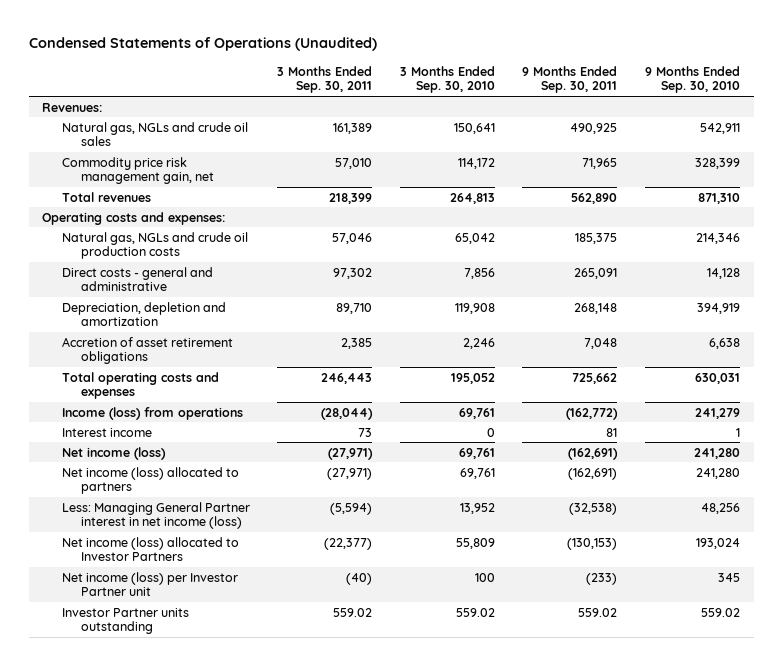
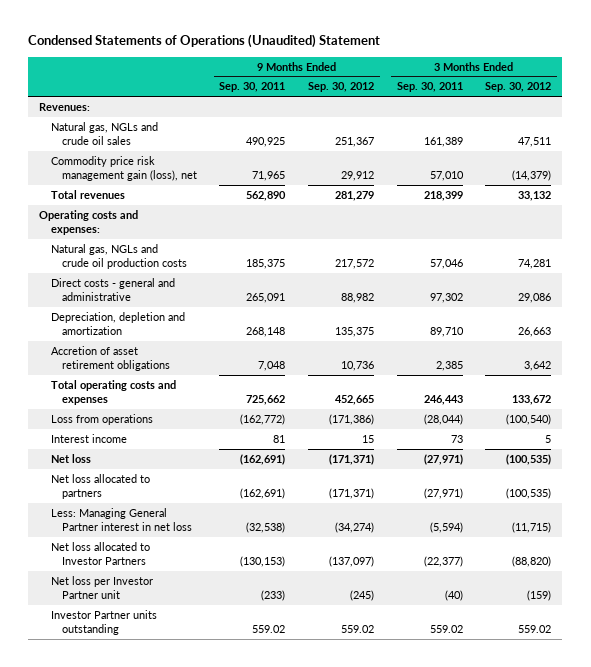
- Condensed Statements of Operations (Unaudited)
+ Condensed Statements of Operations (Unaudited) Statement
- | 3 Months Ended Sep. 30, 2011 | 3 Months Ended Sep. 30, 2010 | 9 Months Ended Sep. 30, 2011 | 9 Months Ended Sep. 30, 2010
+ | 9 Months Ended Sep. 30, 2011 | 9 Months Ended Sep. 30, 2012 | 3 Months Ended Sep. 30, 2011 | 3 Months Ended Sep. 30, 2012
- Commodity price risk management gain, net | 57,010 | 114,172 | 71,965 | 328,399
+ Commodity price risk management gain (loss), net | 71,965 | 29,912 | 57,010 | (14,379)
- Income (loss) from operations | (28,044) | 69,761 | (162,772) | 241,279
+ Loss from operations | (162,772) | (171,386) | (28,044) | (100,540)
- Net income (loss) | (27,971) | 69,761 | (162,691) | 241,280
- Net income (loss) allocated to partners | (27,971) | 69,761 | (162,691) | 241,280
- Less: Managing General Partner interest in net income (loss) | (5,594) | 13,952 | (32,538) | 48,256
- Net income (loss) allocated to Investor Partners | (22,377) | 55,809 | (130,153) | 193,024
- Net income (loss) per Investor Partner unit | (40) | 100 | (233) | 345
+ Net loss | (162,691) | (171,371) | (27,971) | (100,535)
+ Net loss allocated to partners | (162,691) | (171,371) | (27,971) | (100,535)
+ Less: Managing General Partner interest in net loss | (32,538) | (34,274) | (5,594) | (11,715)
+ Net loss allocated to Investor Partners | (130,153) | (137,097) | (22,377) | (88,820)
+ Net loss per Investor Partner unit | (233) | (245) | (40) | (159)

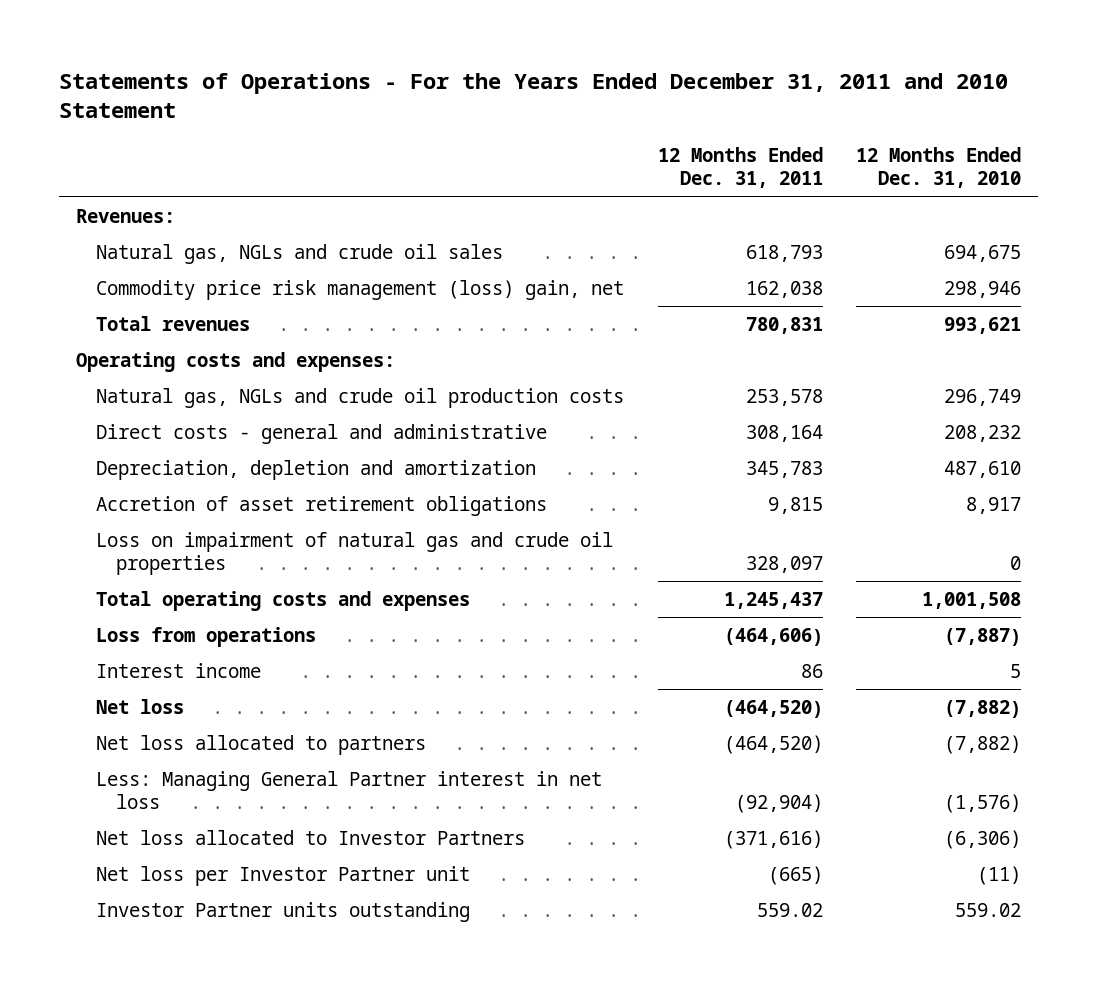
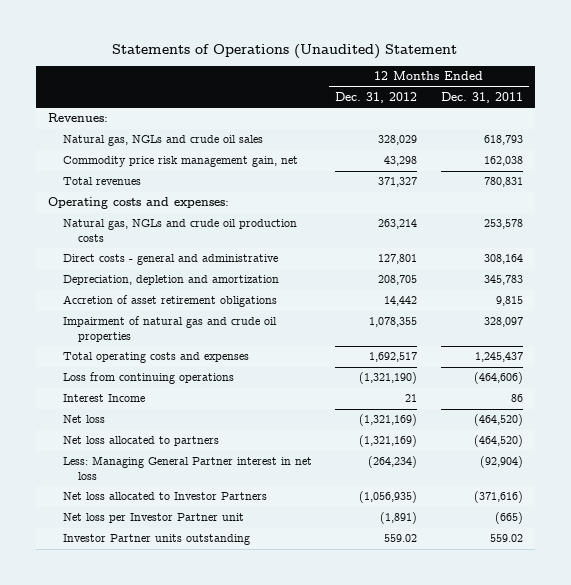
- Statements of Operations - For the Years Ended December 31, 2011 and 2010 Statement
+ Statements of Operations (Unaudited) Statement
- | 12 Months Ended Dec. 31, 2011 | 12 Months Ended Dec. 31, 2010
+ | 12 Months Ended Dec. 31, 2012 | 12 Months Ended Dec. 31, 2011
- Commodity price risk management (loss) gain, net | 162,038 | 298,946
+ Commodity price risk management gain, net | 43,298 | 162,038
- Loss on impairment of natural gas and crude oil properties | 328,097 | 0
+ Impairment of natural gas and crude oil properties | 1,078,355 | 328,097
- Loss from operations | (464,606) | (7,887)
- Interest income | 86 | 5
+ Loss from continuing operations | (1,321,190) | (464,606)
+ Interest Income | 21 | 86

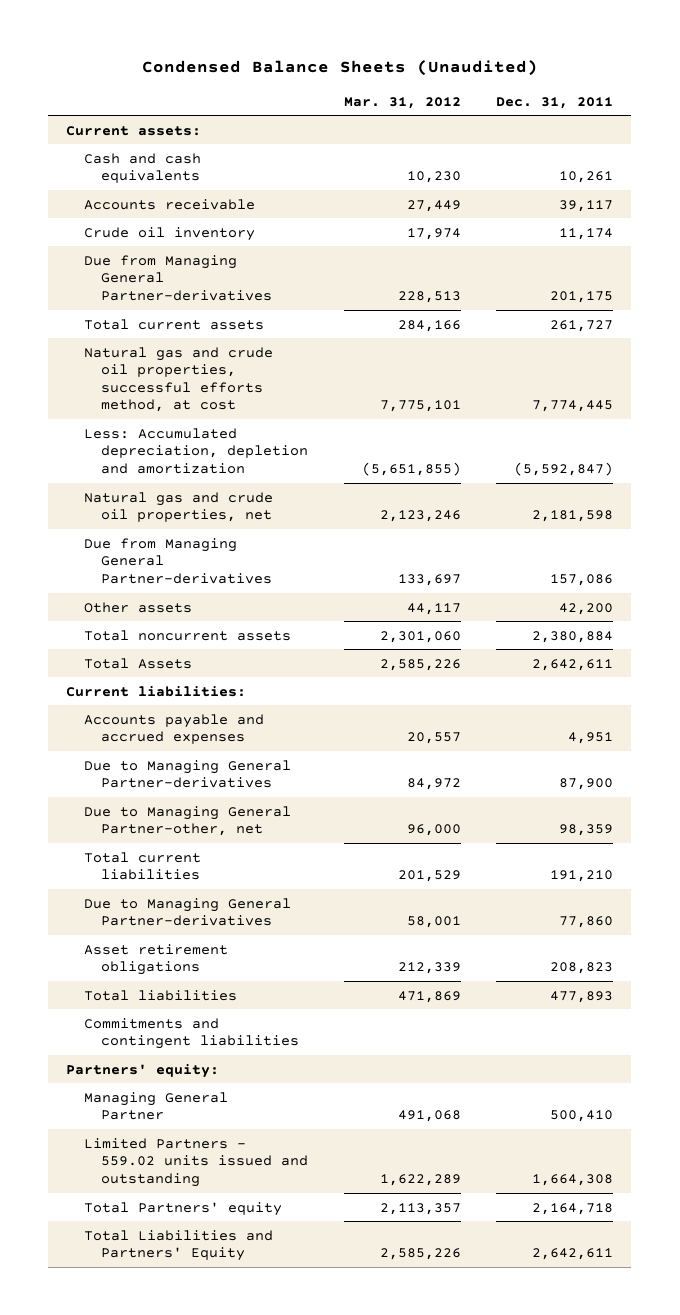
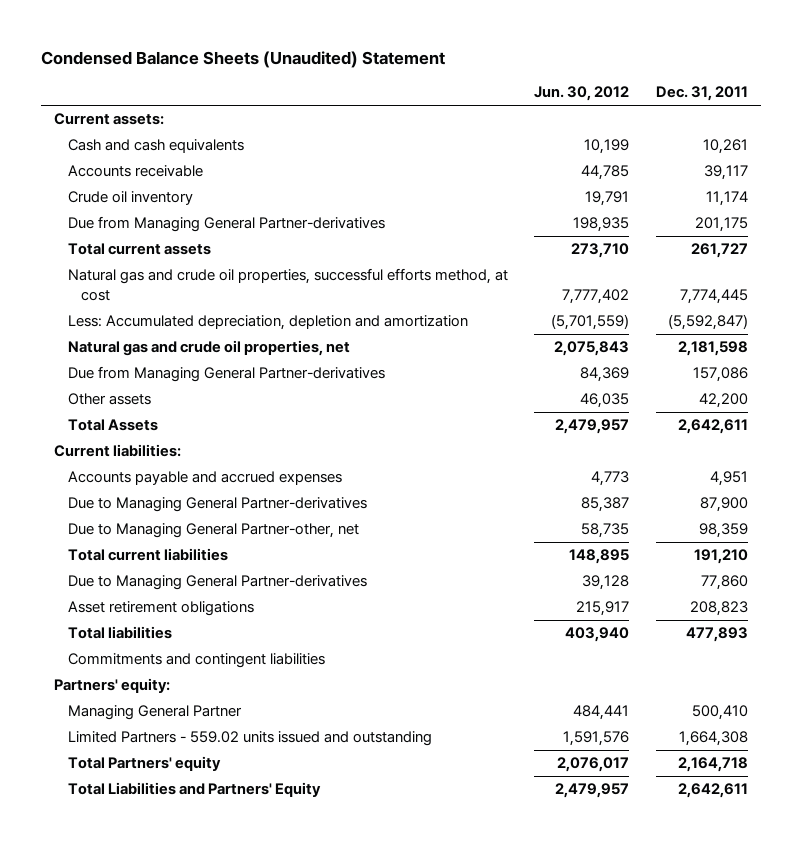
- Condensed Balance Sheets (Unaudited)
+ Condensed Balance Sheets (Unaudited) Statement
- | Mar. 31, 2012 | Dec. 31, 2011
+ | Jun. 30, 2012 | Dec. 31, 2011
- Total noncurrent assets | 2,301,060 | 2,380,884

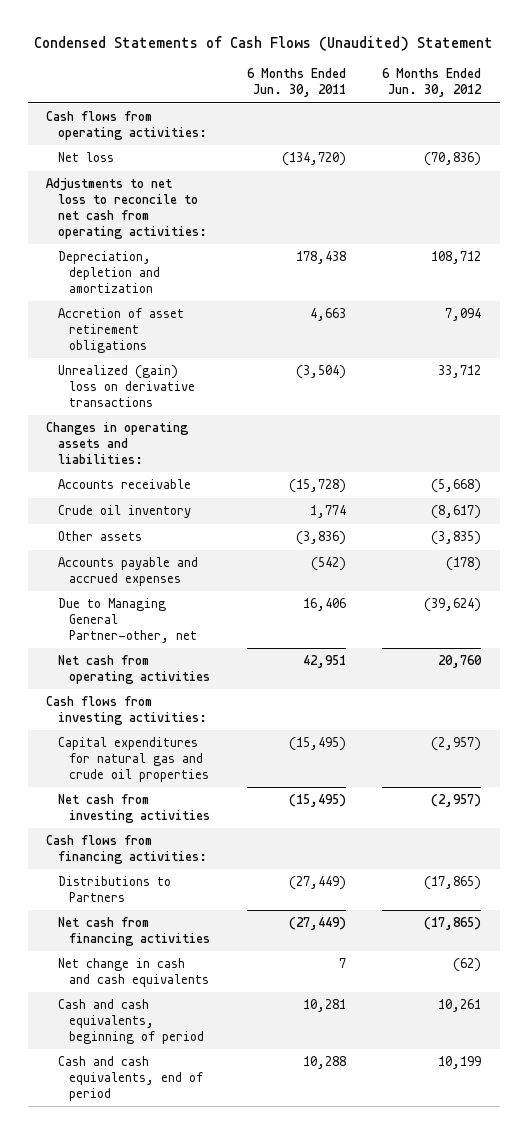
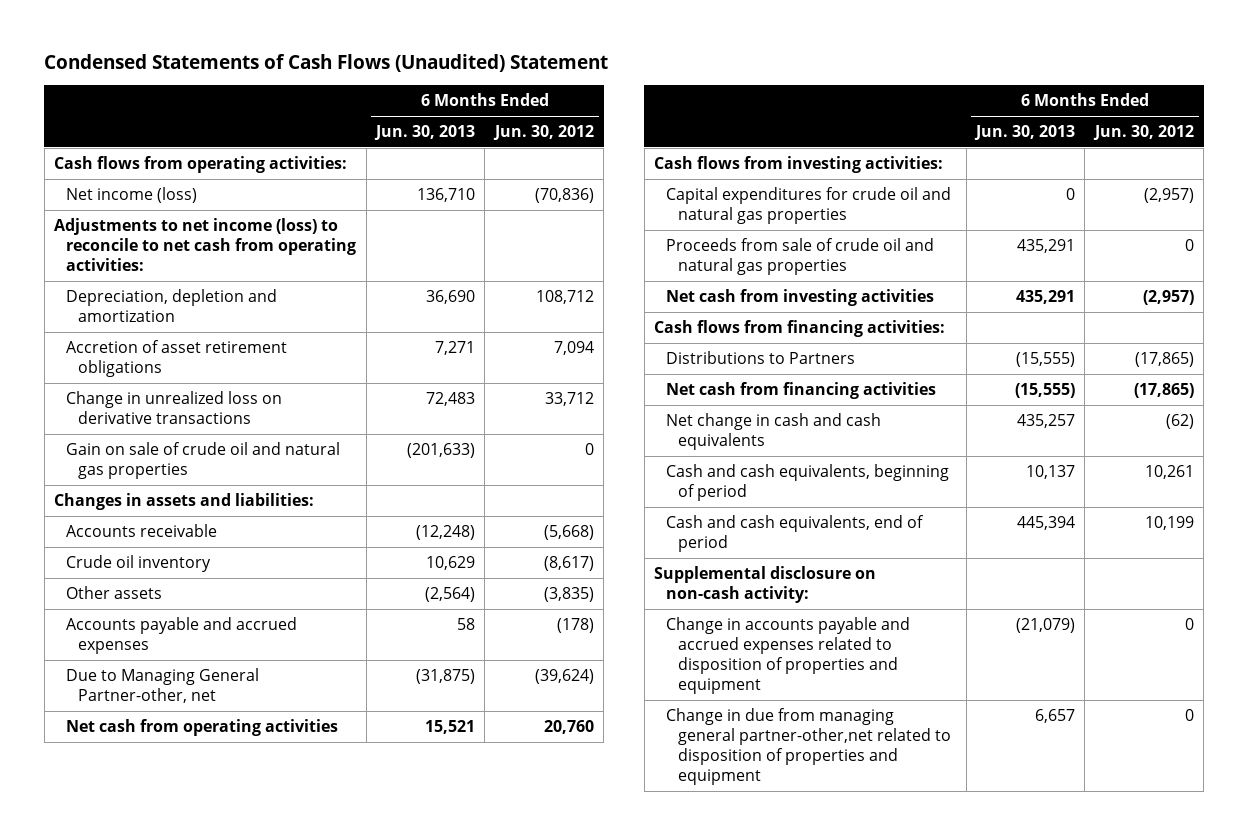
- | 6 Months Ended Jun. 30, 2011 | 6 Months Ended Jun. 30, 2012
+ | 6 Months Ended Jun. 30, 2013 | 6 Months Ended Jun. 30, 2012
- Net loss | (134,720) | (70,836)
- Adjustments to net loss to reconcile to net cash from operating activities:
+ Net income (loss) | 136,710 | (70,836)
+ Adjustments to net income (loss) to reconcile to net cash from operating activities:
- Unrealized (gain) loss on derivative transactions | (3,504) | 33,712
- Changes in operating assets and liabilities:
+ Change in unrealized loss on derivative transactions | 72,483 | 33,712
+ Gain on sale of crude oil and natural gas properties | (201,633) | 0
+ Changes in assets and liabilities:
- Capital expenditures for natural gas and crude oil properties | (15,495) | (2,957)
+ Capital expenditures for crude oil and natural gas properties | 0 | (2,957)
+ Proceeds from sale of crude oil and natural gas properties | 435,291 | 0
+ Supplemental disclosure on non-cash activity:
+ Change in accounts payable and accrued expenses related to disposition of properties and equipment | (21,079) | 0
+ Change in due from managing general partner-other,net related to disposition of properties and equipment | 6,657 | 0

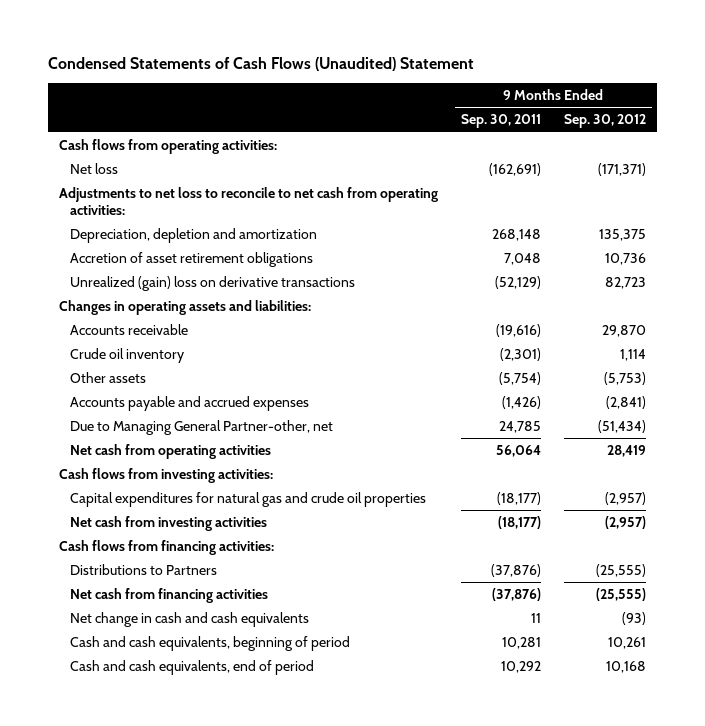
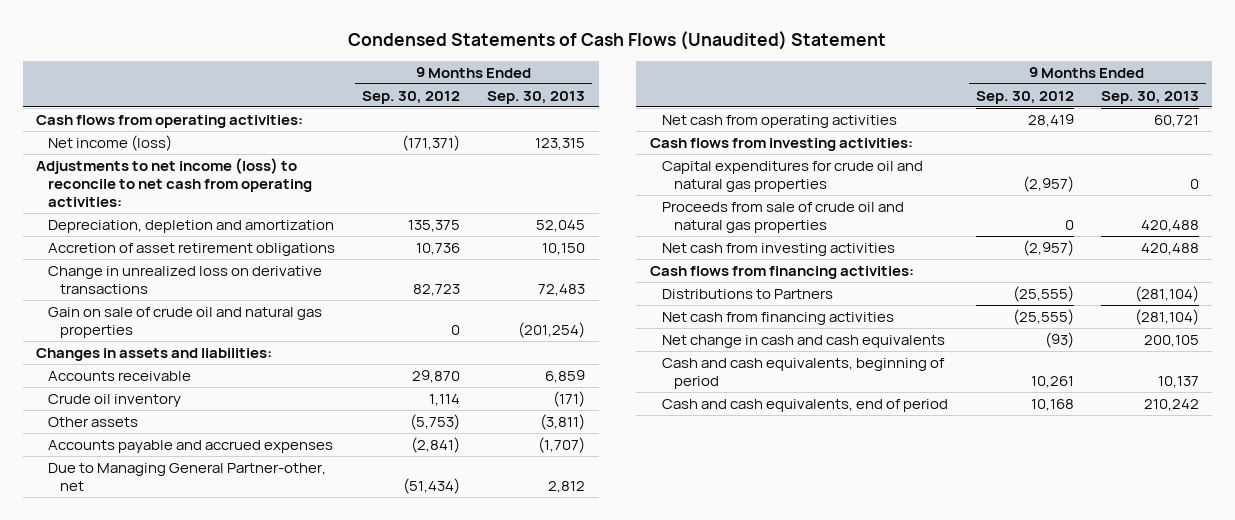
- | 9 Months Ended Sep. 30, 2011 | 9 Months Ended Sep. 30, 2012
+ | 9 Months Ended Sep. 30, 2012 | 9 Months Ended Sep. 30, 2013
- Net loss | (162,691) | (171,371)
- Adjustments to net loss to reconcile to net cash from operating activities:
+ Net income (loss) | (171,371) | 123,315
+ Adjustments to net income (loss) to reconcile to net cash from operating activities:
- Unrealized (gain) loss on derivative transactions | (52,129) | 82,723
- Changes in operating assets and liabilities:
+ Change in unrealized loss on derivative transactions | 82,723 | 72,483
+ Gain on sale of crude oil and natural gas properties | 0 | (201,254)
+ Changes in assets and liabilities:
- Capital expenditures for natural gas and crude oil properties | (18,177) | (2,957)
+ Capital expenditures for crude oil and natural gas properties | (2,957) | 0
+ Proceeds from sale of crude oil and natural gas properties | 0 | 420,488

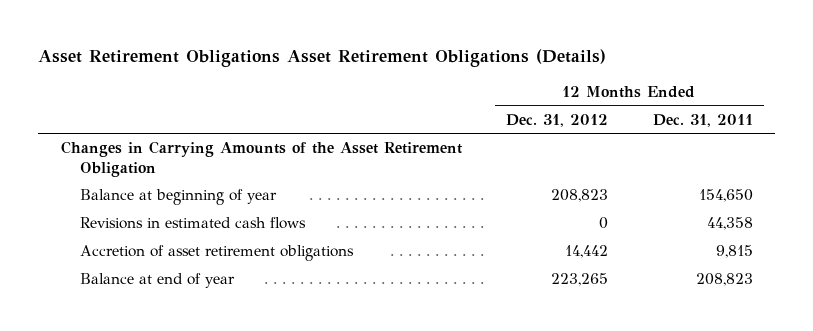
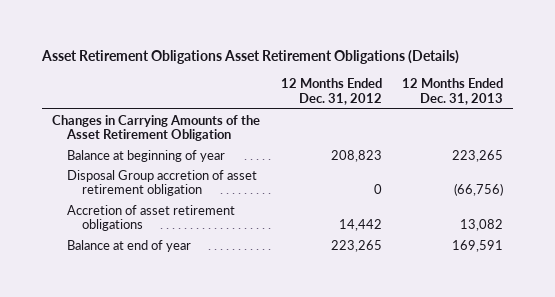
- | 12 Months Ended Dec. 31, 2012 | 12 Months Ended Dec. 31, 2011
+ | 12 Months Ended Dec. 31, 2012 | 12 Months Ended Dec. 31, 2013
- Revisions in estimated cash flows | 0 | 44,358
+ Disposal Group accretion of asset retirement obligation | 0 | (66,756)

